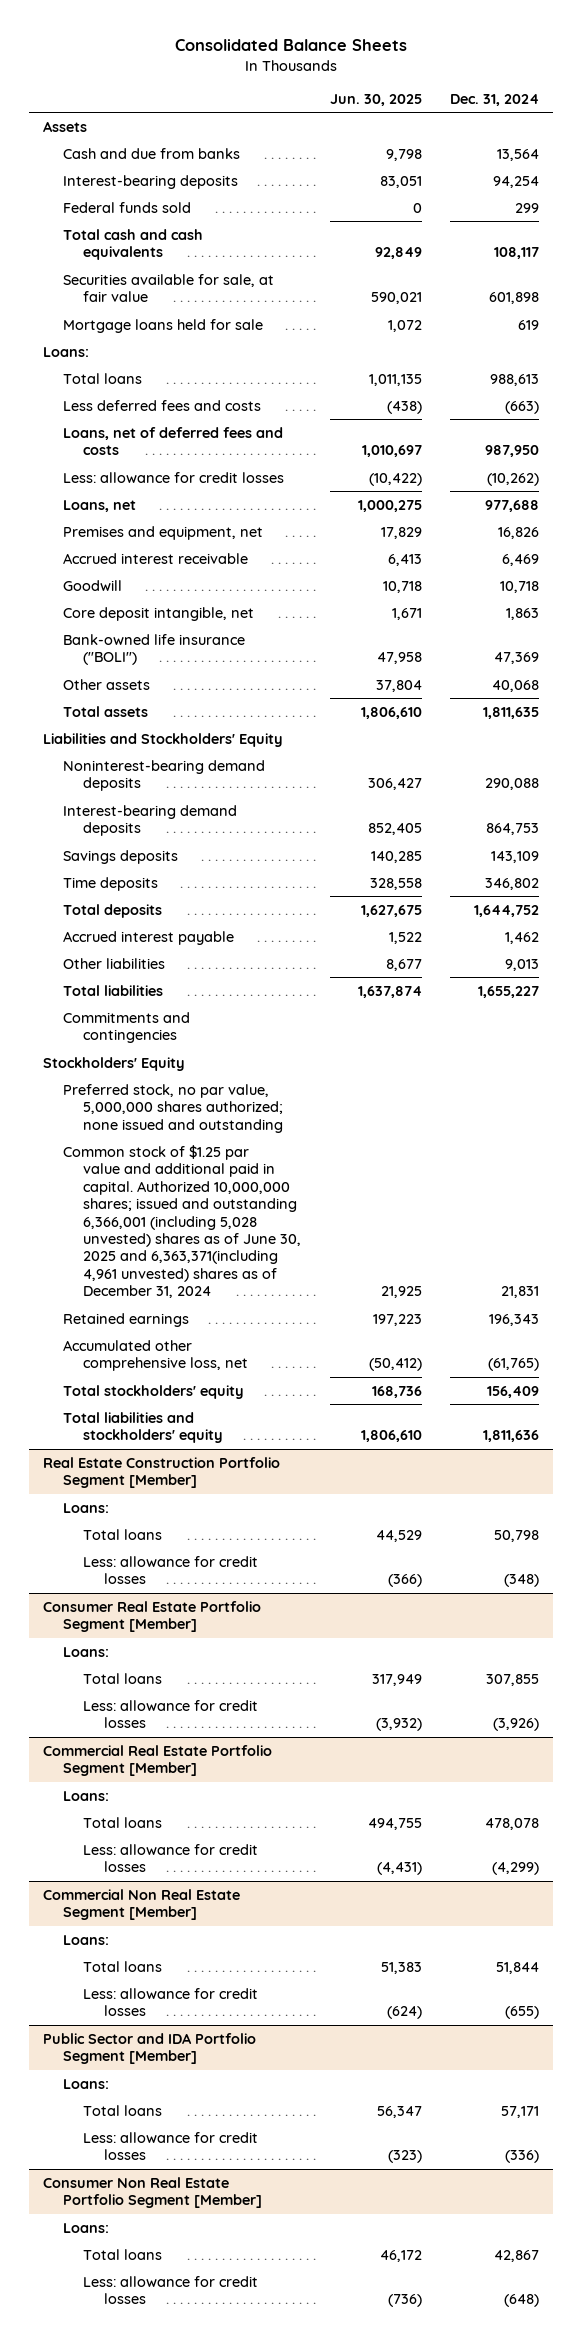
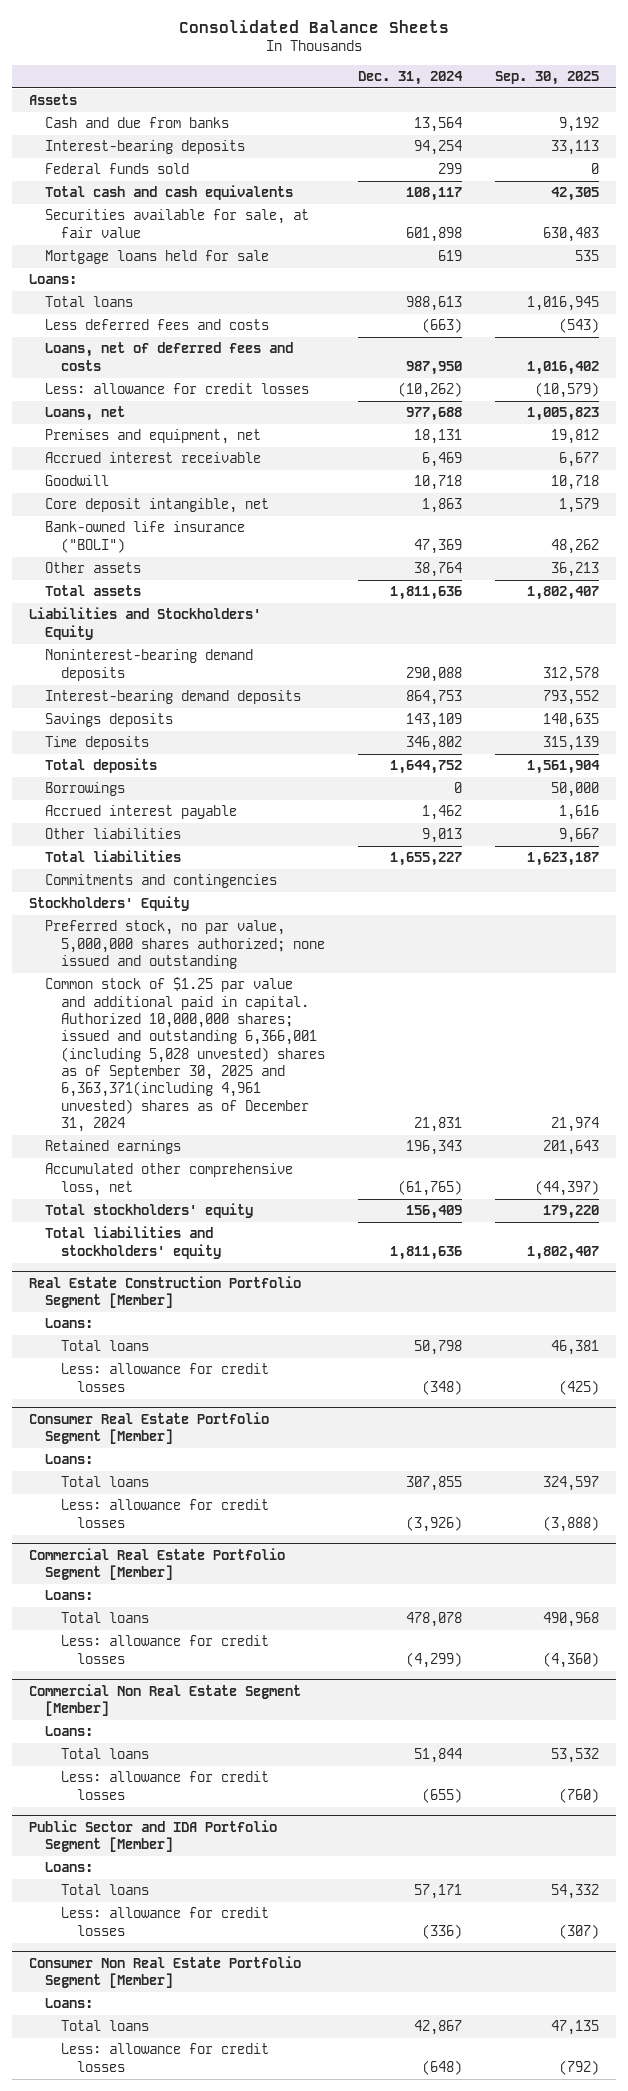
- | Jun. 30, 2025 | Dec. 31, 2024
+ | Dec. 31, 2024 | Sep. 30, 2025
- Premises and equipment, net | 17,829 | 16,826
+ Premises and equipment, net | 18,131 | 19,812
- Other assets | 37,804 | 40,068
- Total assets | 1,806,610 | 1,811,635
+ Other assets | 38,764 | 36,213
+ Total assets | 1,811,636 | 1,802,407
+ Borrowings | 0 | 50,000
- Common stock of $1.25 par value and additional paid in capital. Authorized 10,000,000 shares; issued and outstanding 6,366,001 (including 5,028 unvested) shares as of June 30, 2025 and 6,363,371(including 4,961 unvested) shares as of December 31, 2024 | 21,925 | 21,831
+ Common stock of $1.25 par value and additional paid in capital. Authorized 10,000,000 shares; issued and outstanding 6,366,001 (including 5,028 unvested) shares as of September 30, 2025 and 6,363,371(including 4,961 unvested) shares as of December 31, 2024 | 21,831 | 21,974

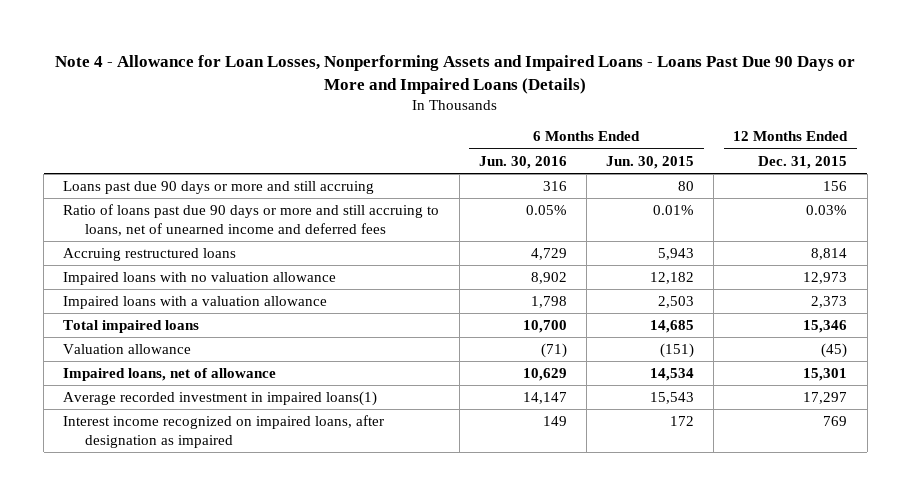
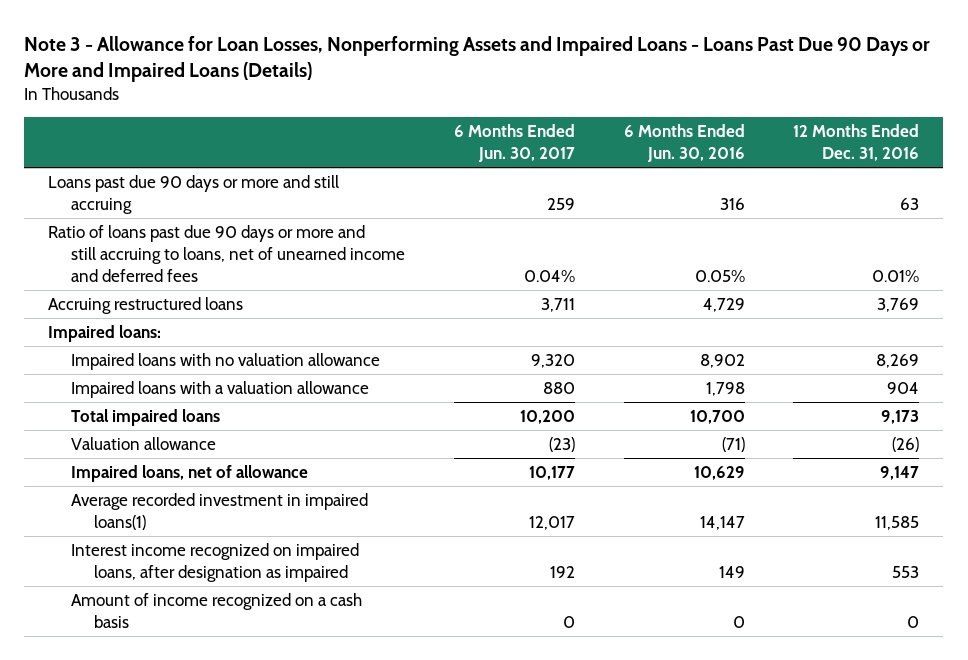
- Note 4 - Allowance for Loan Losses, Nonperforming Assets and Impaired Loans - Loans Past Due 90 Days or More and Impaired Loans (Details)
+ Note 3 - Allowance for Loan Losses, Nonperforming Assets and Impaired Loans - Loans Past Due 90 Days or More and Impaired Loans (Details)
- | 6 Months Ended Jun. 30, 2016 | 6 Months Ended Jun. 30, 2015 | 12 Months Ended Dec. 31, 2015
+ | 6 Months Ended Jun. 30, 2017 | 6 Months Ended Jun. 30, 2016 | 12 Months Ended Dec. 31, 2016
+ Impaired loans:
+ Amount of income recognized on a cash basis | 0 | 0 | 0

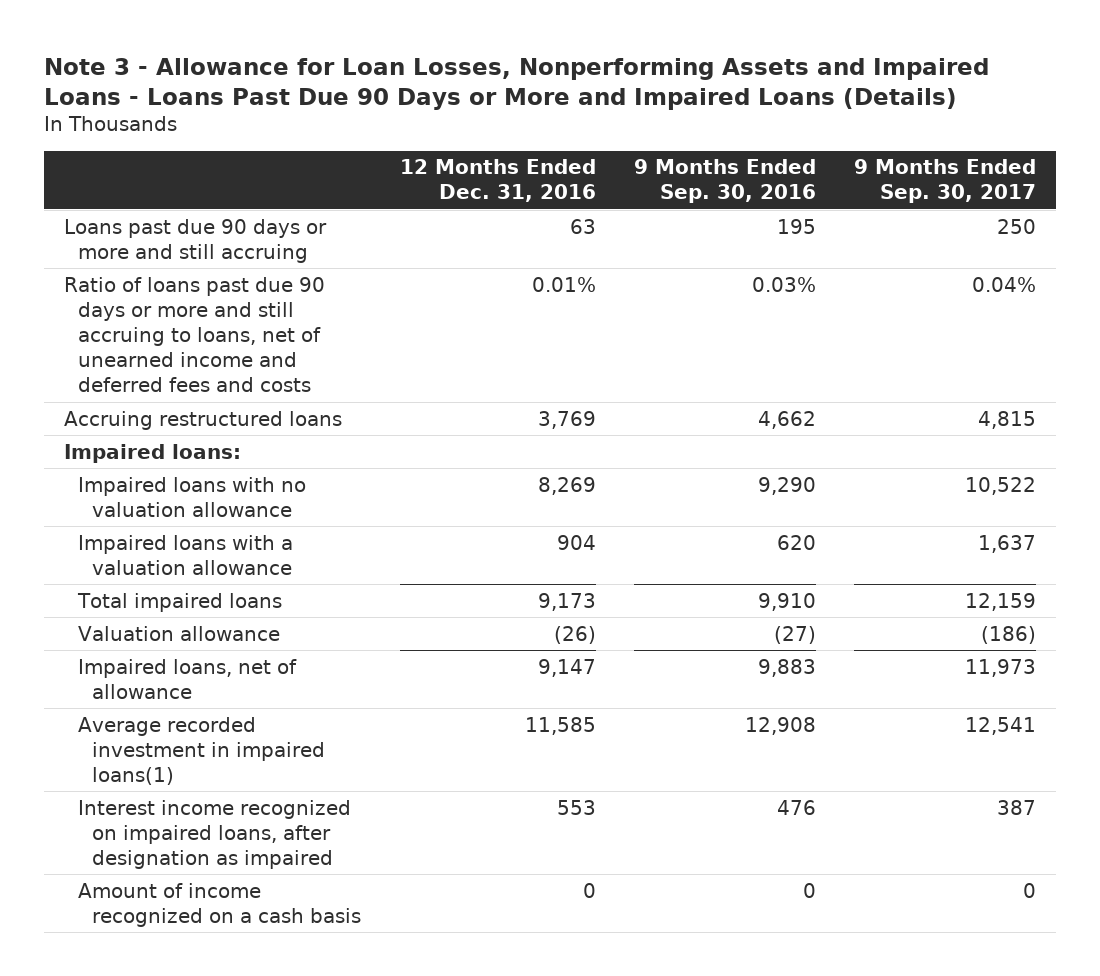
- | 6 Months Ended Jun. 30, 2017 | 6 Months Ended Jun. 30, 2016 | 12 Months Ended Dec. 31, 2016
+ | 12 Months Ended Dec. 31, 2016 | 9 Months Ended Sep. 30, 2016 | 9 Months Ended Sep. 30, 2017
- Ratio of loans past due 90 days or more and still accruing to loans, net of unearned income and deferred fees | 0.04% | 0.05% | 0.01%
+ Ratio of loans past due 90 days or more and still accruing to loans, net of unearned income and deferred fees and costs | 0.01% | 0.03% | 0.04%

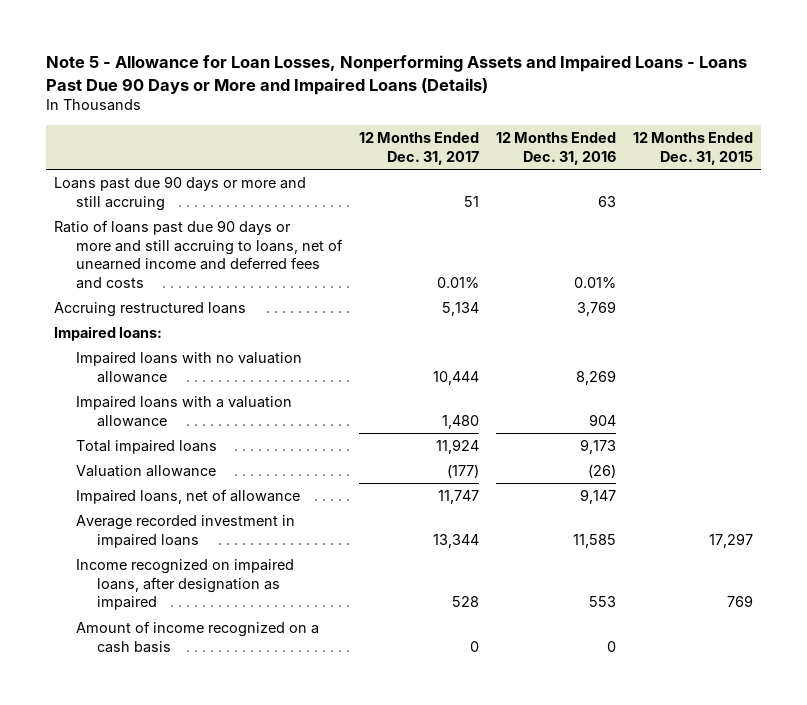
- Note 3 - Allowance for Loan Losses, Nonperforming Assets and Impaired Loans - Loans Past Due 90 Days or More and Impaired Loans (Details)
+ Note 5 - Allowance for Loan Losses, Nonperforming Assets and Impaired Loans - Loans Past Due 90 Days or More and Impaired Loans (Details)
- | 12 Months Ended Dec. 31, 2016 | 9 Months Ended Sep. 30, 2016 | 9 Months Ended Sep. 30, 2017
+ | 12 Months Ended Dec. 31, 2017 | 12 Months Ended Dec. 31, 2016 | 12 Months Ended Dec. 31, 2015
- Average recorded investment in impaired loans(1) | 11,585 | 12,908 | 12,541
- Interest income recognized on impaired loans, after designation as impaired | 553 | 476 | 387
+ Average recorded investment in impaired loans | 13,344 | 11,585 | 17,297
+ Income recognized on impaired loans, after designation as impaired | 528 | 553 | 769

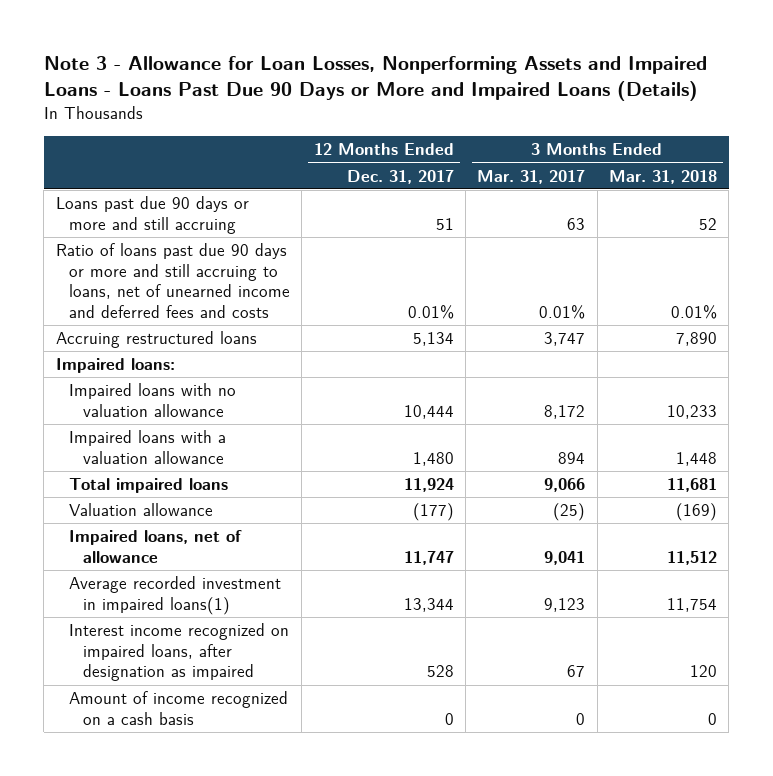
- Note 5 - Allowance for Loan Losses, Nonperforming Assets and Impaired Loans - Loans Past Due 90 Days or More and Impaired Loans (Details)
+ Note 3 - Allowance for Loan Losses, Nonperforming Assets and Impaired Loans - Loans Past Due 90 Days or More and Impaired Loans (Details)
- | 12 Months Ended Dec. 31, 2017 | 12 Months Ended Dec. 31, 2016 | 12 Months Ended Dec. 31, 2015
+ | 12 Months Ended Dec. 31, 2017 | 3 Months Ended Mar. 31, 2017 | 3 Months Ended Mar. 31, 2018
- Average recorded investment in impaired loans | 13,344 | 11,585 | 17,297
- Income recognized on impaired loans, after designation as impaired | 528 | 553 | 769
+ Average recorded investment in impaired loans(1) | 13,344 | 9,123 | 11,754
+ Interest income recognized on impaired loans, after designation as impaired | 528 | 67 | 120

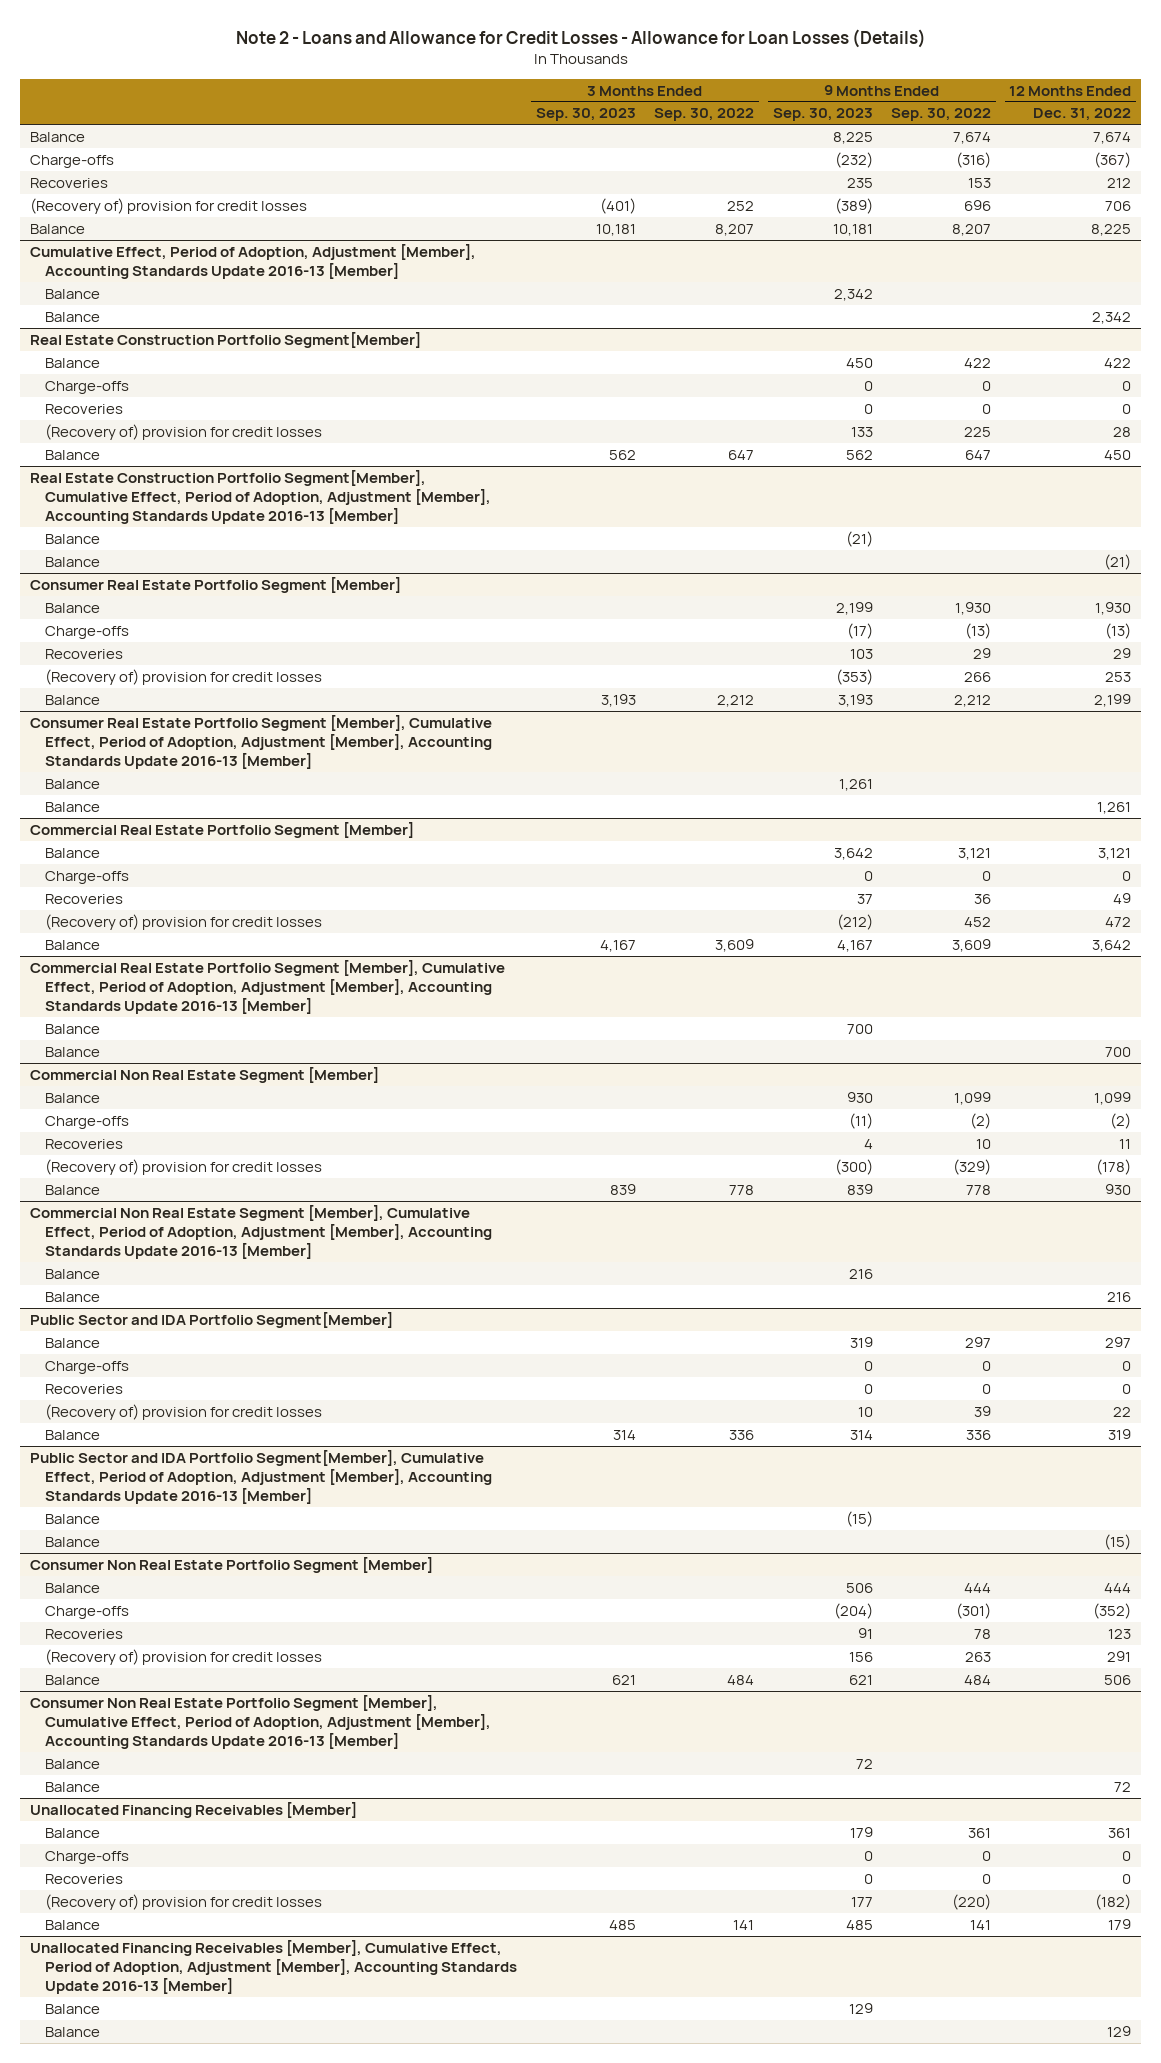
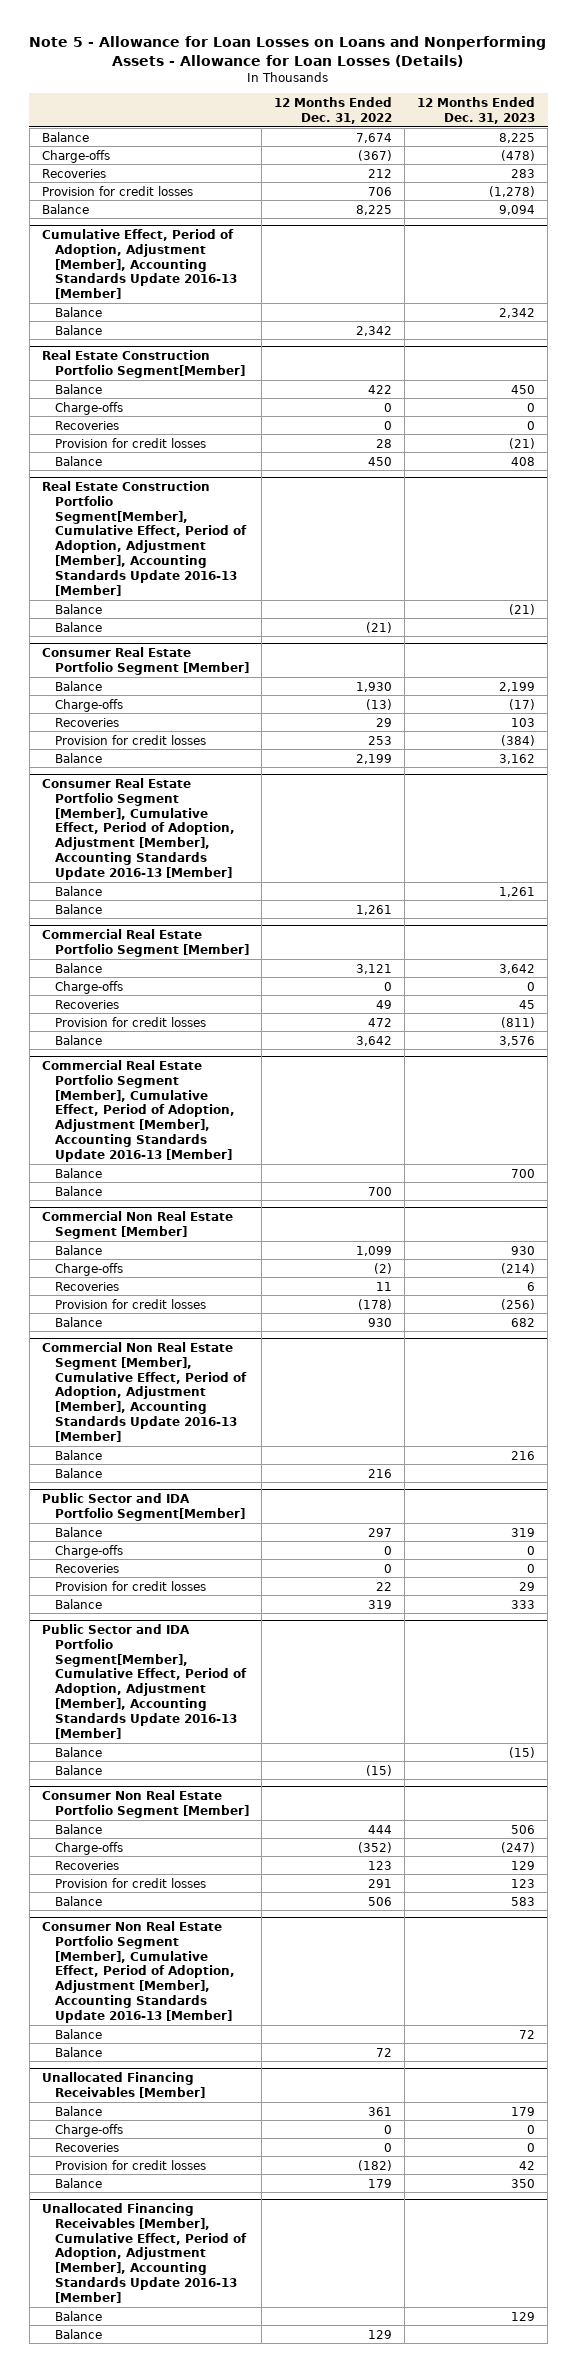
- Note 2 - Loans and Allowance for Credit Losses - Allowance for Loan Losses (Details)
+ Note 5 - Allowance for Loan Losses on Loans and Nonperforming Assets - Allowance for Loan Losses (Details)
- | 3 Months Ended Sep. 30, 2023 | 3 Months Ended Sep. 30, 2022 | 9 Months Ended Sep. 30, 2023 | 9 Months Ended Sep. 30, 2022 | 12 Months Ended Dec. 31, 2022
+ | 12 Months Ended Dec. 31, 2022 | 12 Months Ended Dec. 31, 2023
- (Recovery of) provision for credit losses | (401) | 252 | (389) | 696 | 706
+ Provision for credit losses | 706 | (1,278)
@ Real Estate Construction Portfolio Segment[Member]
- (Recovery of) provision for credit losses | | | 133 | 225 | 28
+ Provision for credit losses | 28 | (21)
@ Consumer Real Estate Portfolio Segment [Member]
- (Recovery of) provision for credit losses | | | (353) | 266 | 253
+ Provision for credit losses | 253 | (384)
@ Commercial Real Estate Portfolio Segment [Member]
- (Recovery of) provision for credit losses | | | (212) | 452 | 472
+ Provision for credit losses | 472 | (811)
@ Commercial Non Real Estate Segment [Member]
- (Recovery of) provision for credit losses | | | (300) | (329) | (178)
+ Provision for credit losses | (178) | (256)
@ Public Sector and IDA Portfolio Segment[Member]
- (Recovery of) provision for credit losses | | | 10 | 39 | 22
+ Provision for credit losses | 22 | 29
@ Consumer Non Real Estate Portfolio Segment [Member]
- (Recovery of) provision for credit losses | | | 156 | 263 | 291
+ Provision for credit losses | 291 | 123
@ Unallocated Financing Receivables [Member]
- (Recovery of) provision for credit losses | | | 177 | (220) | (182)
+ Provision for credit losses | (182) | 42

